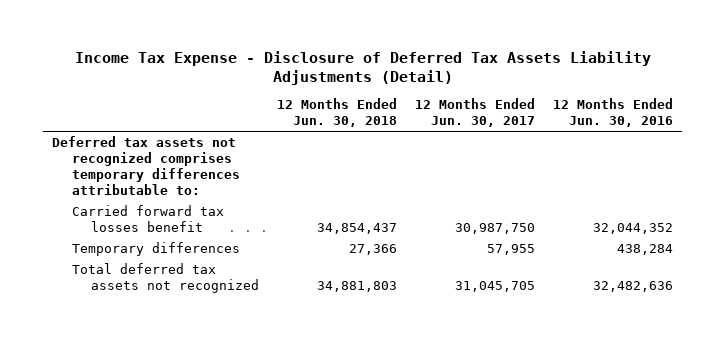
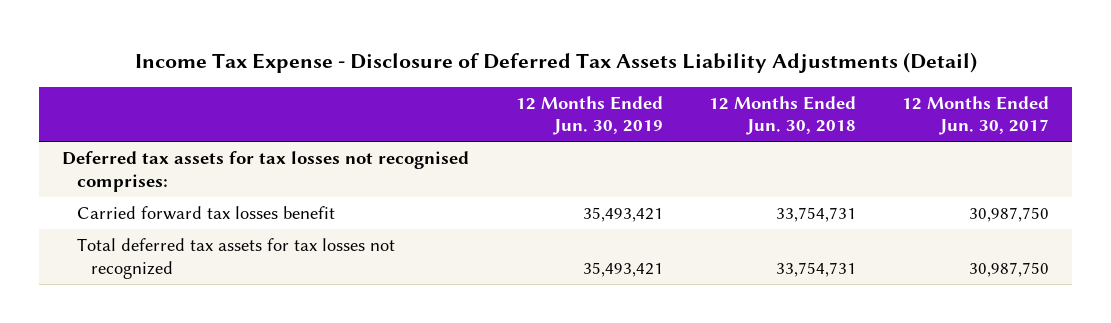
- | 12 Months Ended Jun. 30, 2018 | 12 Months Ended Jun. 30, 2017 | 12 Months Ended Jun. 30, 2016
+ | 12 Months Ended Jun. 30, 2019 | 12 Months Ended Jun. 30, 2018 | 12 Months Ended Jun. 30, 2017
- Deferred tax assets not recognized comprises temporary differences attributable to:
- Carried forward tax losses benefit | 34,854,437 | 30,987,750 | 32,044,352
- Temporary differences | 27,366 | 57,955 | 438,284
- Total deferred tax assets not recognized | 34,881,803 | 31,045,705 | 32,482,636
+ Deferred tax assets for tax losses not recognised comprises:
+ Carried forward tax losses benefit | 35,493,421 | 33,754,731 | 30,987,750
+ Total deferred tax assets for tax losses not recognized | 35,493,421 | 33,754,731 | 30,987,750

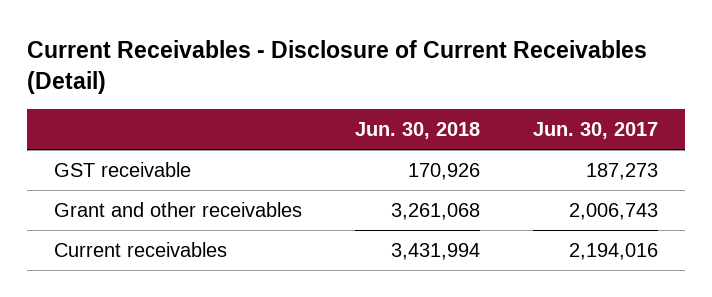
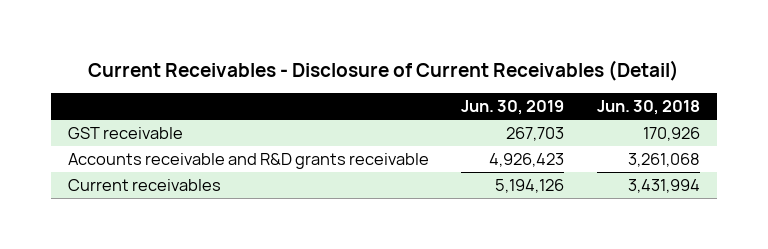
- | Jun. 30, 2018 | Jun. 30, 2017
+ | Jun. 30, 2019 | Jun. 30, 2018
- Grant and other receivables | 3,261,068 | 2,006,743
+ Accounts receivable and R&D grants receivable | 4,926,423 | 3,261,068

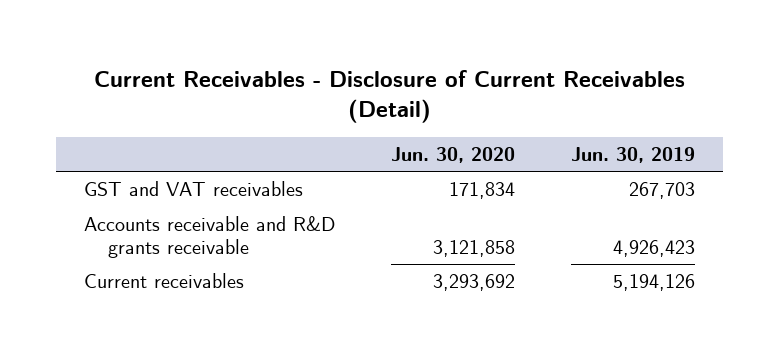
- | Jun. 30, 2019 | Jun. 30, 2018
+ | Jun. 30, 2020 | Jun. 30, 2019
- GST receivable | 267,703 | 170,926
+ GST and VAT receivables | 171,834 | 267,703

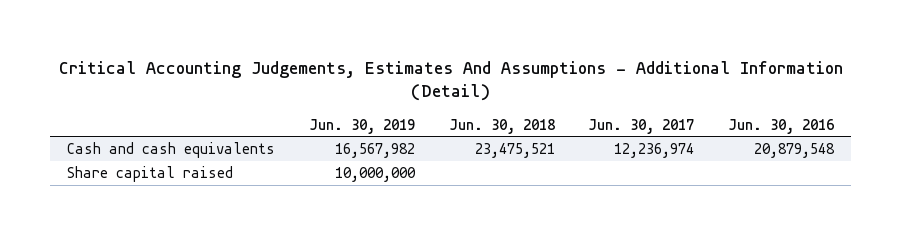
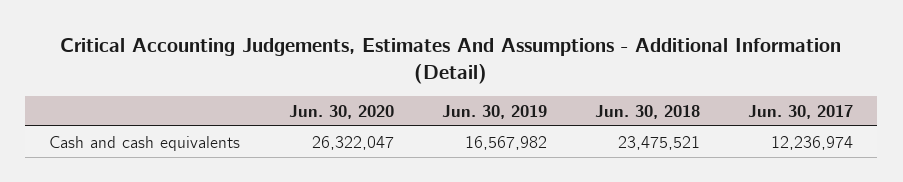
- | Jun. 30, 2019 | Jun. 30, 2018 | Jun. 30, 2017 | Jun. 30, 2016
+ | Jun. 30, 2020 | Jun. 30, 2019 | Jun. 30, 2018 | Jun. 30, 2017
- Share capital raised | 10,000,000 | | |

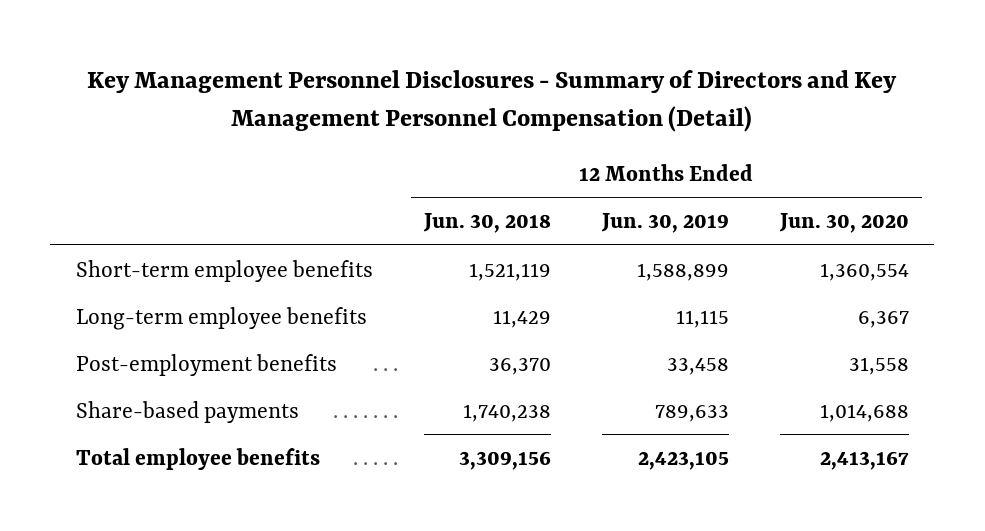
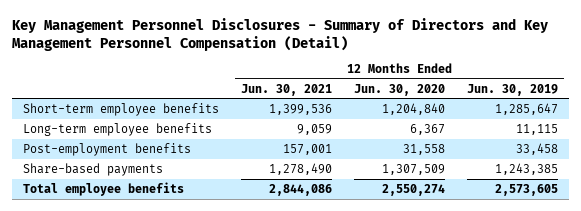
- | 12 Months Ended Jun. 30, 2018 | 12 Months Ended Jun. 30, 2019 | 12 Months Ended Jun. 30, 2020
+ | 12 Months Ended Jun. 30, 2021 | 12 Months Ended Jun. 30, 2020 | 12 Months Ended Jun. 30, 2019
- Short-term employee benefits | 1,521,119 | 1,588,899 | 1,360,554
+ Short-term employee benefits | 1,399,536 | 1,204,840 | 1,285,647
- Share-based payments | 1,740,238 | 789,633 | 1,014,688
- Total employee benefits | 3,309,156 | 2,423,105 | 2,413,167
+ Share-based payments | 1,278,490 | 1,307,509 | 1,243,385
+ Total employee benefits | 2,844,086 | 2,550,274 | 2,573,605

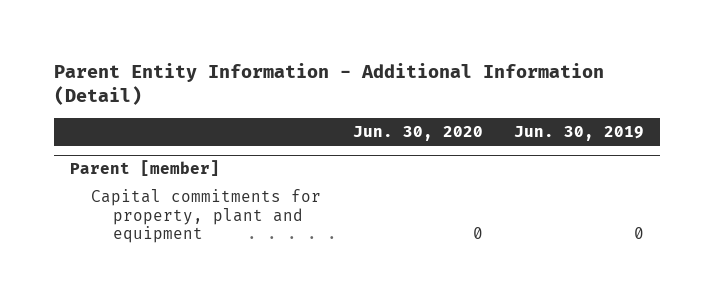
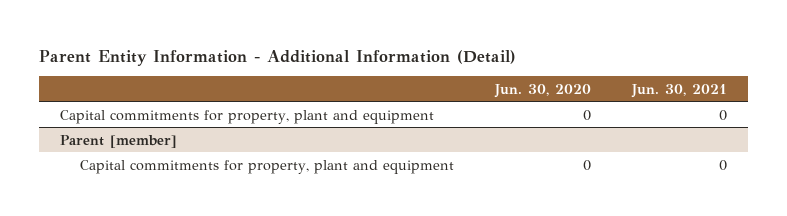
- | Jun. 30, 2020 | Jun. 30, 2019
+ | Jun. 30, 2020 | Jun. 30, 2021
+ Capital commitments for property, plant and equipment | 0 | 0

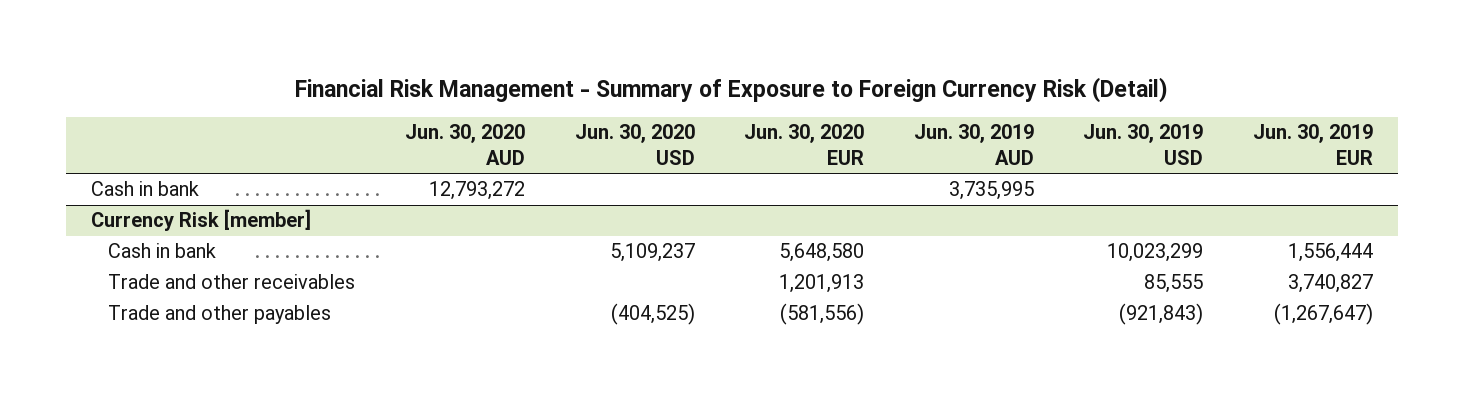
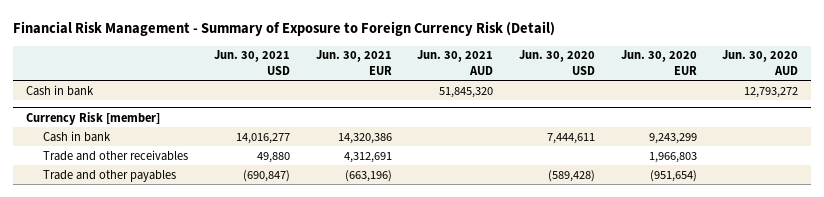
- | Jun. 30, 2020 AUD | Jun. 30, 2020 USD | Jun. 30, 2020 EUR | Jun. 30, 2019 AUD | Jun. 30, 2019 USD | Jun. 30, 2019 EUR
+ | Jun. 30, 2021 USD | Jun. 30, 2021 EUR | Jun. 30, 2021 AUD | Jun. 30, 2020 USD | Jun. 30, 2020 EUR | Jun. 30, 2020 AUD
@ Currency Risk [member]
- Cash in bank | | 5,109,237 | 5,648,580 | | 10,023,299 | 1,556,444
- Trade and other receivables | | | 1,201,913 | | 85,555 | 3,740,827
- Trade and other payables | | (404,525) | (581,556) | | (921,843) | (1,267,647)
+ Cash in bank | 14,016,277 | 14,320,386 | | 7,444,611 | 9,243,299 |
+ Trade and other receivables | 49,880 | 4,312,691 | | | 1,966,803 |
+ Trade and other payables | (690,847) | (663,196) | | (589,428) | (951,654) |

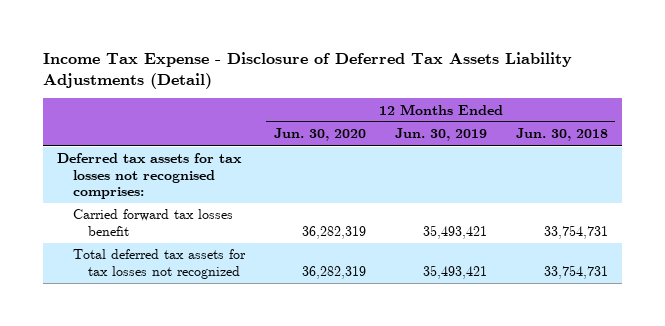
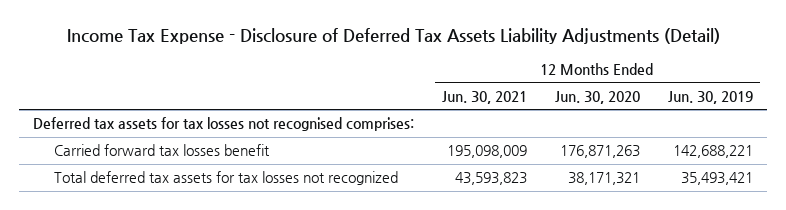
- | 12 Months Ended Jun. 30, 2020 | 12 Months Ended Jun. 30, 2019 | 12 Months Ended Jun. 30, 2018
+ | 12 Months Ended Jun. 30, 2021 | 12 Months Ended Jun. 30, 2020 | 12 Months Ended Jun. 30, 2019
- Carried forward tax losses benefit | 36,282,319 | 35,493,421 | 33,754,731
- Total deferred tax assets for tax losses not recognized | 36,282,319 | 35,493,421 | 33,754,731
+ Carried forward tax losses benefit | 195,098,009 | 176,871,263 | 142,688,221
+ Total deferred tax assets for tax losses not recognized | 43,593,823 | 38,171,321 | 35,493,421

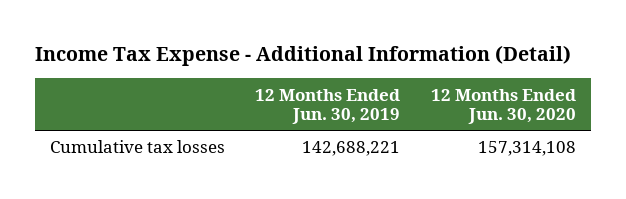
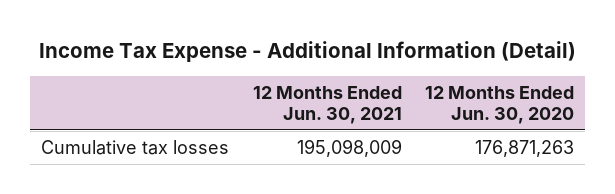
- | 12 Months Ended Jun. 30, 2019 | 12 Months Ended Jun. 30, 2020
+ | 12 Months Ended Jun. 30, 2021 | 12 Months Ended Jun. 30, 2020
- Cumulative tax losses | 142,688,221 | 157,314,108
+ Cumulative tax losses | 195,098,009 | 176,871,263

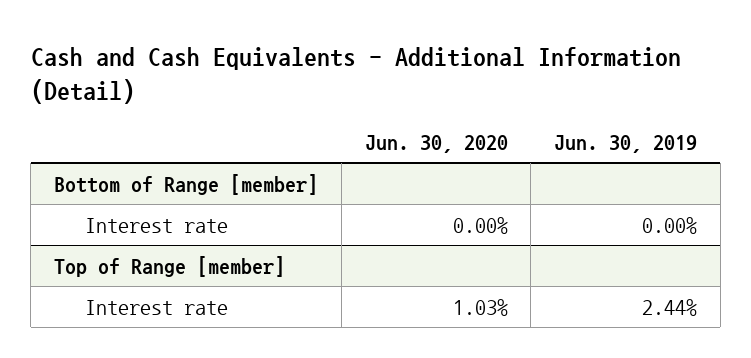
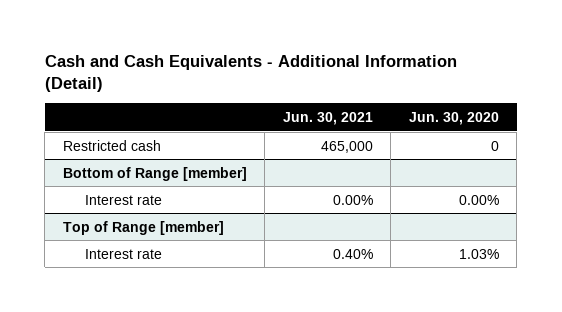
- | Jun. 30, 2020 | Jun. 30, 2019
+ | Jun. 30, 2021 | Jun. 30, 2020
+ Restricted cash | 465,000 | 0

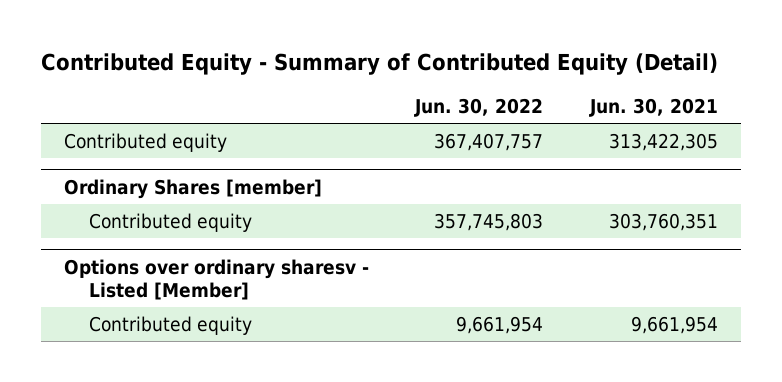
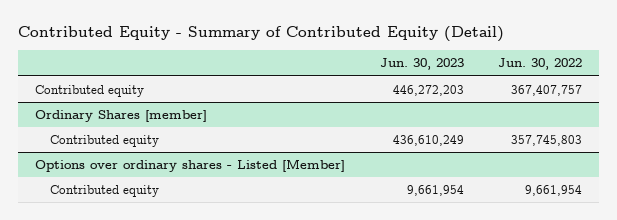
- | Jun. 30, 2022 | Jun. 30, 2021
+ | Jun. 30, 2023 | Jun. 30, 2022
- Options over ordinary sharesv - Listed [Member]
+ Options over ordinary shares - Listed [Member]

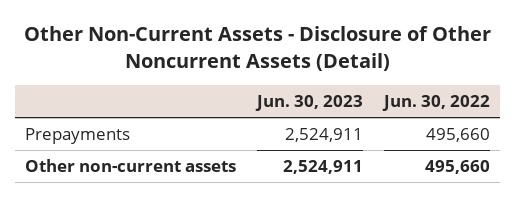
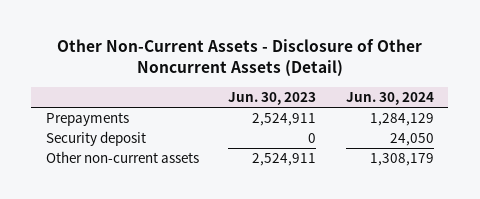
- | Jun. 30, 2023 | Jun. 30, 2022
+ | Jun. 30, 2023 | Jun. 30, 2024
+ Security deposit | 0 | 24,050

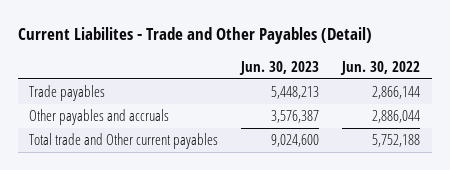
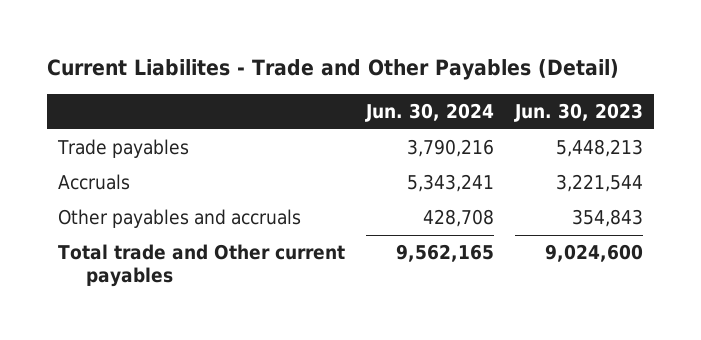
- | Jun. 30, 2023 | Jun. 30, 2022
+ | Jun. 30, 2024 | Jun. 30, 2023
- Other payables and accruals | 3,576,387 | 2,886,044
+ Accruals | 5,343,241 | 3,221,544
+ Other payables and accruals | 428,708 | 354,843

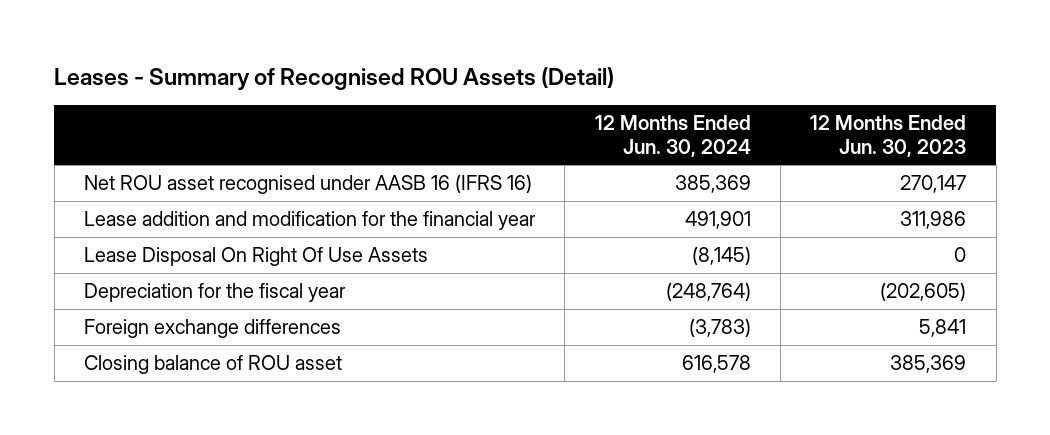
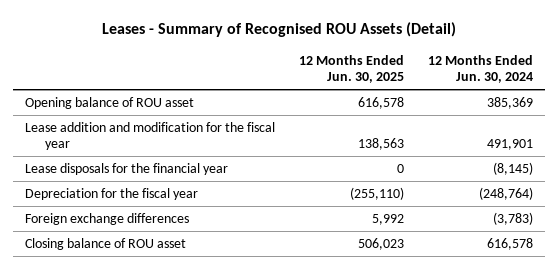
- | 12 Months Ended Jun. 30, 2024 | 12 Months Ended Jun. 30, 2023
+ | 12 Months Ended Jun. 30, 2025 | 12 Months Ended Jun. 30, 2024
- Net ROU asset recognised under AASB 16 (IFRS 16) | 385,369 | 270,147
- Lease addition and modification for the financial year | 491,901 | 311,986
- Lease Disposal On Right Of Use Assets | (8,145) | 0
+ Opening balance of ROU asset | 616,578 | 385,369
+ Lease addition and modification for the fiscal year | 138,563 | 491,901
+ Lease disposals for the financial year | 0 | (8,145)

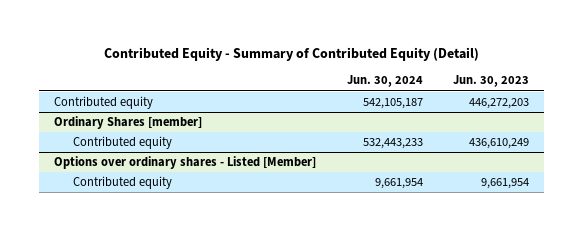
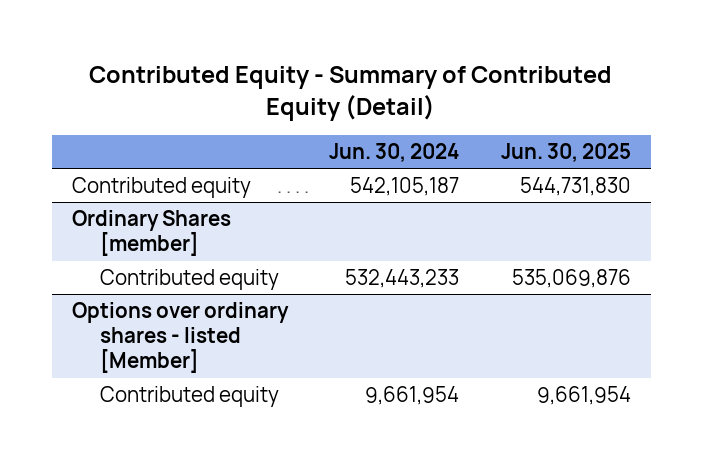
- | Jun. 30, 2024 | Jun. 30, 2023
+ | Jun. 30, 2024 | Jun. 30, 2025
- Options over ordinary shares - Listed [Member]
+ Options over ordinary shares - listed [Member]

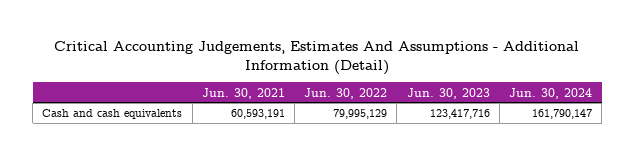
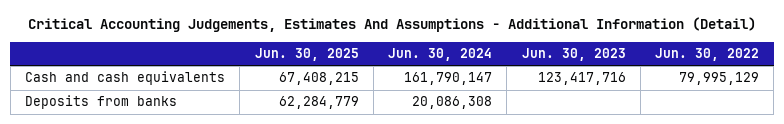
- | Jun. 30, 2021 | Jun. 30, 2022 | Jun. 30, 2023 | Jun. 30, 2024
+ | Jun. 30, 2025 | Jun. 30, 2024 | Jun. 30, 2023 | Jun. 30, 2022
+ Deposits from banks | 62,284,779 | 20,086,308 | |

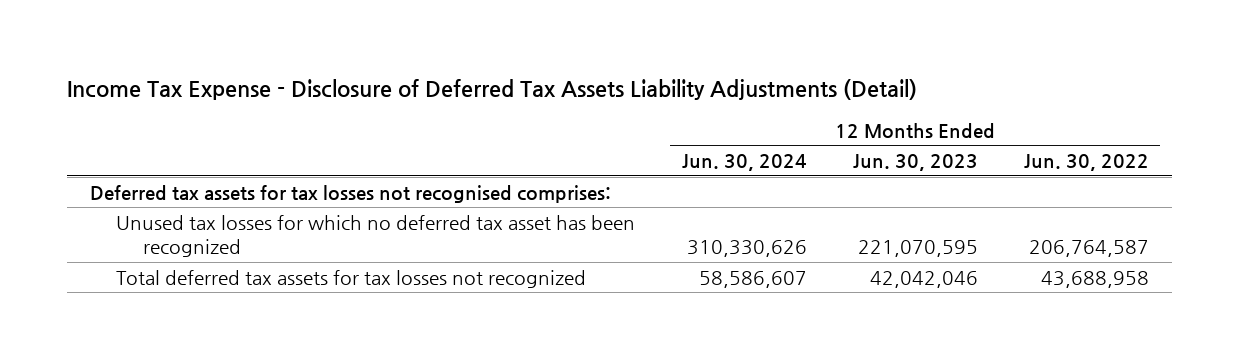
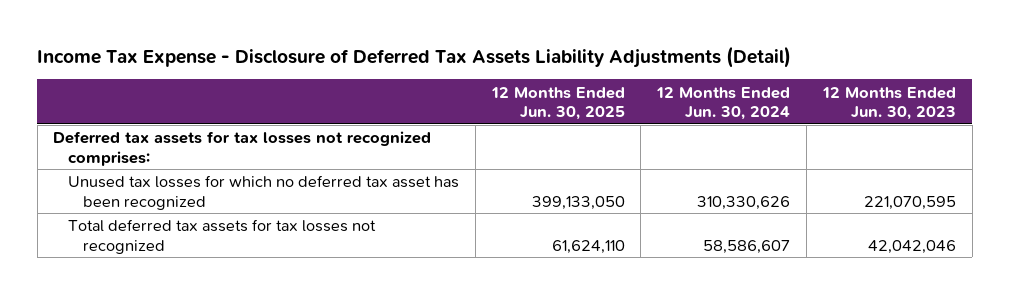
- | 12 Months Ended Jun. 30, 2024 | 12 Months Ended Jun. 30, 2023 | 12 Months Ended Jun. 30, 2022
+ | 12 Months Ended Jun. 30, 2025 | 12 Months Ended Jun. 30, 2024 | 12 Months Ended Jun. 30, 2023
- Deferred tax assets for tax losses not recognised comprises:
+ Deferred tax assets for tax losses not recognized comprises:

